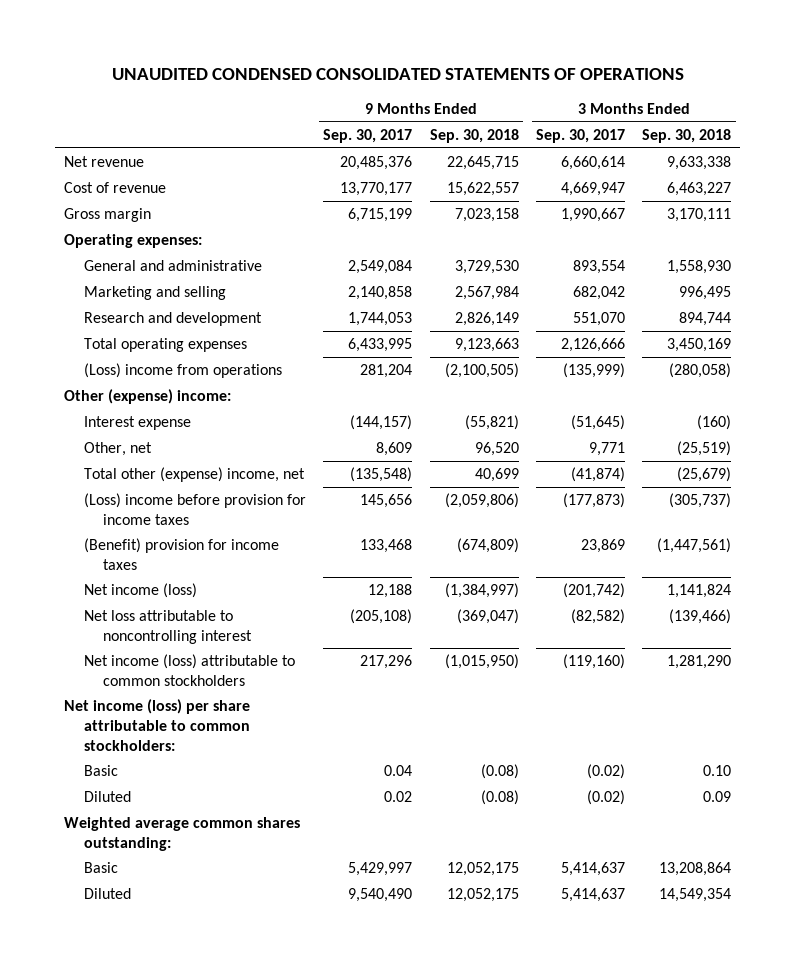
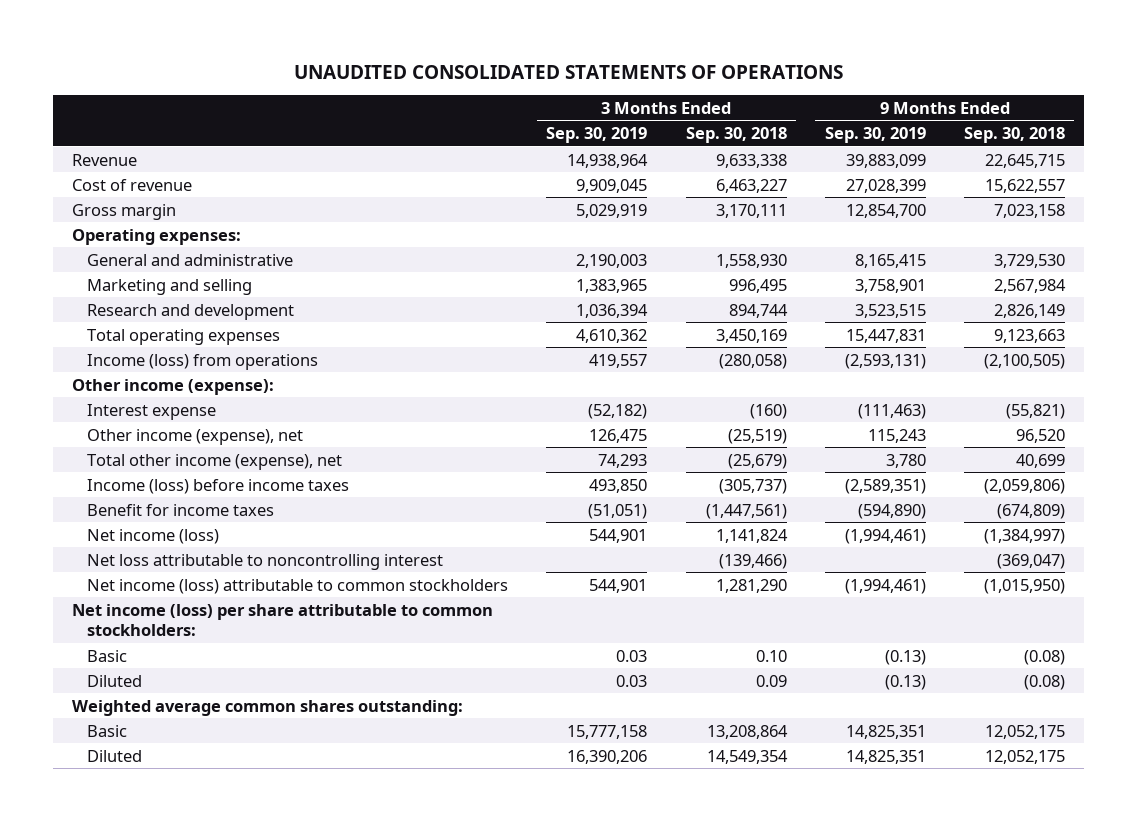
- UNAUDITED CONDENSED CONSOLIDATED STATEMENTS OF OPERATIONS
+ UNAUDITED CONSOLIDATED STATEMENTS OF OPERATIONS
- | 9 Months Ended Sep. 30, 2017 | 9 Months Ended Sep. 30, 2018 | 3 Months Ended Sep. 30, 2017 | 3 Months Ended Sep. 30, 2018
+ | 3 Months Ended Sep. 30, 2019 | 3 Months Ended Sep. 30, 2018 | 9 Months Ended Sep. 30, 2019 | 9 Months Ended Sep. 30, 2018
- Net revenue | 20,485,376 | 22,645,715 | 6,660,614 | 9,633,338
+ Revenue | 14,938,964 | 9,633,338 | 39,883,099 | 22,645,715
- (Loss) income from operations | 281,204 | (2,100,505) | (135,999) | (280,058)
- Other (expense) income:
+ Income (loss) from operations | 419,557 | (280,058) | (2,593,131) | (2,100,505)
+ Other income (expense):
- Other, net | 8,609 | 96,520 | 9,771 | (25,519)
- Total other (expense) income, net | (135,548) | 40,699 | (41,874) | (25,679)
- (Loss) income before provision for income taxes | 145,656 | (2,059,806) | (177,873) | (305,737)
- (Benefit) provision for income taxes | 133,468 | (674,809) | 23,869 | (1,447,561)
+ Other income (expense), net | 126,475 | (25,519) | 115,243 | 96,520
+ Total other income (expense), net | 74,293 | (25,679) | 3,780 | 40,699
+ Income (loss) before income taxes | 493,850 | (305,737) | (2,589,351) | (2,059,806)
+ Benefit for income taxes | (51,051) | (1,447,561) | (594,890) | (674,809)

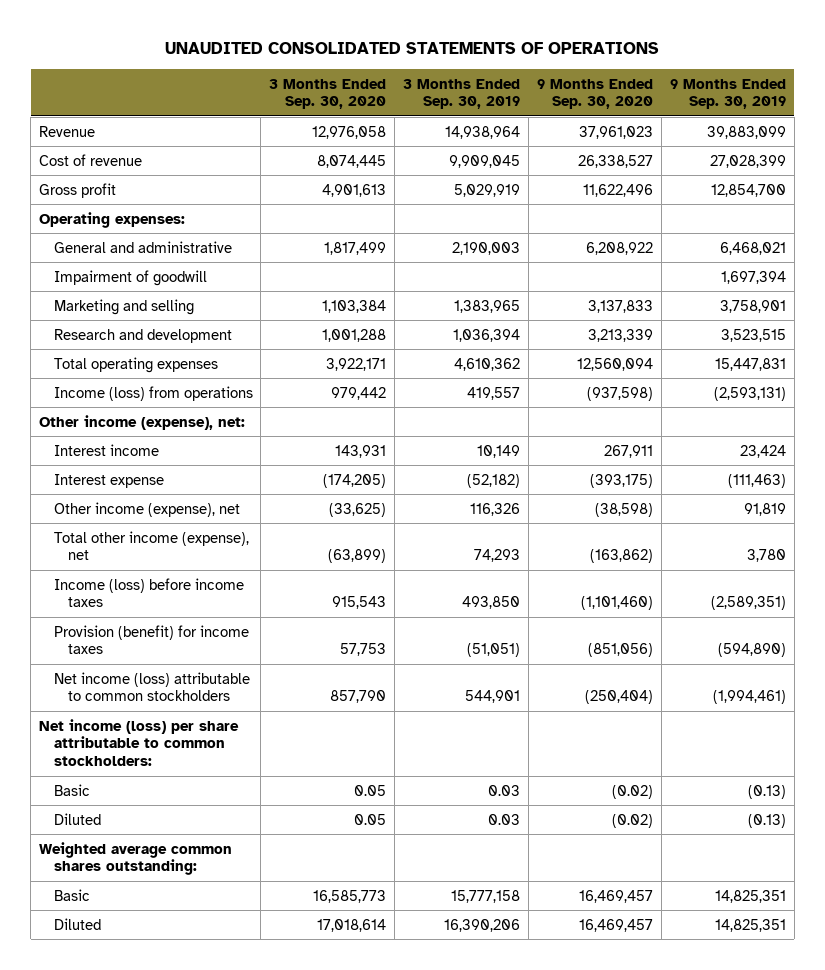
- | 3 Months Ended Sep. 30, 2019 | 3 Months Ended Sep. 30, 2018 | 9 Months Ended Sep. 30, 2019 | 9 Months Ended Sep. 30, 2018
+ | 3 Months Ended Sep. 30, 2020 | 3 Months Ended Sep. 30, 2019 | 9 Months Ended Sep. 30, 2020 | 9 Months Ended Sep. 30, 2019
- Gross margin | 5,029,919 | 3,170,111 | 12,854,700 | 7,023,158
+ Gross profit | 4,901,613 | 5,029,919 | 11,622,496 | 12,854,700
- General and administrative | 2,190,003 | 1,558,930 | 8,165,415 | 3,729,530
+ General and administrative | 1,817,499 | 2,190,003 | 6,208,922 | 6,468,021
+ Impairment of goodwill | | | | 1,697,394
- Other income (expense):
+ Other income (expense), net:
+ Interest income | 143,931 | 10,149 | 267,911 | 23,424
- Other income (expense), net | 126,475 | (25,519) | 115,243 | 96,520
+ Other income (expense), net | (33,625) | 116,326 | (38,598) | 91,819
- Benefit for income taxes | (51,051) | (1,447,561) | (594,890) | (674,809)
- Net income (loss) | 544,901 | 1,141,824 | (1,994,461) | (1,384,997)
- Net loss attributable to noncontrolling interest | | (139,466) | | (369,047)
+ Provision (benefit) for income taxes | 57,753 | (51,051) | (851,056) | (594,890)

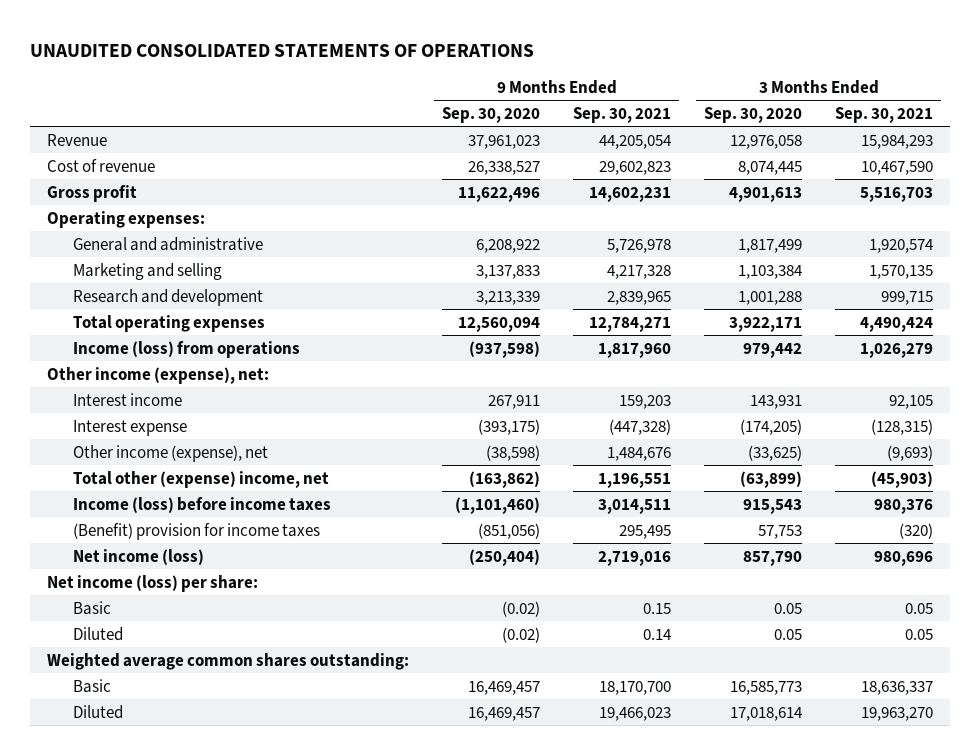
- | 3 Months Ended Sep. 30, 2020 | 3 Months Ended Sep. 30, 2019 | 9 Months Ended Sep. 30, 2020 | 9 Months Ended Sep. 30, 2019
+ | 9 Months Ended Sep. 30, 2020 | 9 Months Ended Sep. 30, 2021 | 3 Months Ended Sep. 30, 2020 | 3 Months Ended Sep. 30, 2021
- Impairment of goodwill | | | | 1,697,394
- Total other income (expense), net | (63,899) | 74,293 | (163,862) | 3,780
+ Total other (expense) income, net | (163,862) | 1,196,551 | (63,899) | (45,903)
- Provision (benefit) for income taxes | 57,753 | (51,051) | (851,056) | (594,890)
- Net income (loss) attributable to common stockholders | 857,790 | 544,901 | (250,404) | (1,994,461)
- Net income (loss) per share attributable to common stockholders:
+ (Benefit) provision for income taxes | (851,056) | 295,495 | 57,753 | (320)
+ Net income (loss) | (250,404) | 2,719,016 | 857,790 | 980,696
+ Net income (loss) per share:

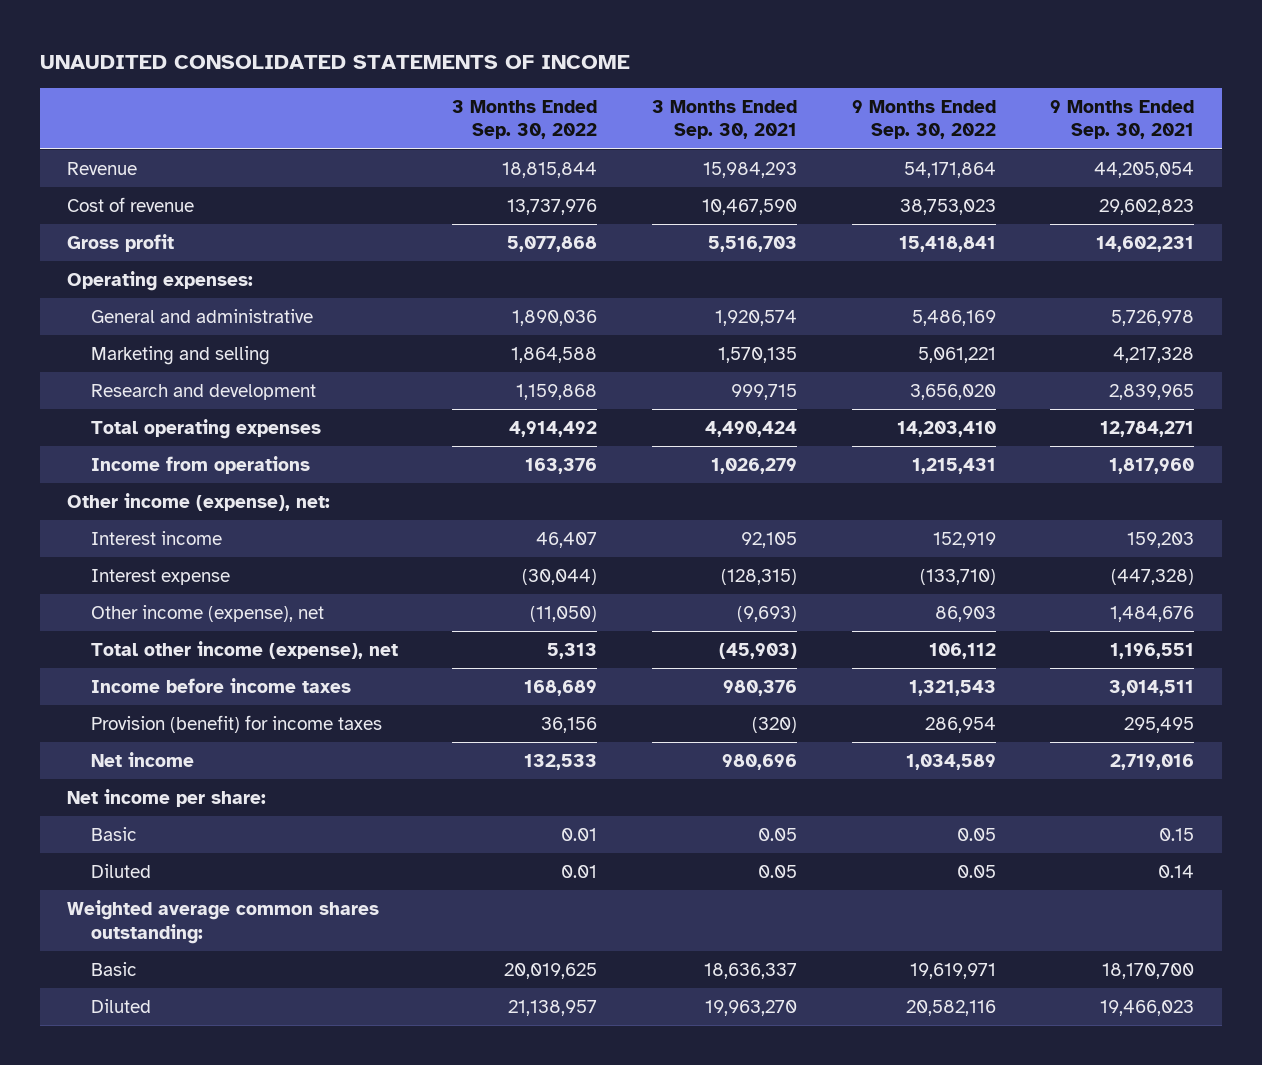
- UNAUDITED CONSOLIDATED STATEMENTS OF OPERATIONS
+ UNAUDITED CONSOLIDATED STATEMENTS OF INCOME
- | 9 Months Ended Sep. 30, 2020 | 9 Months Ended Sep. 30, 2021 | 3 Months Ended Sep. 30, 2020 | 3 Months Ended Sep. 30, 2021
+ | 3 Months Ended Sep. 30, 2022 | 3 Months Ended Sep. 30, 2021 | 9 Months Ended Sep. 30, 2022 | 9 Months Ended Sep. 30, 2021
- Income (loss) from operations | (937,598) | 1,817,960 | 979,442 | 1,026,279
+ Income from operations | 163,376 | 1,026,279 | 1,215,431 | 1,817,960
- Total other (expense) income, net | (163,862) | 1,196,551 | (63,899) | (45,903)
- Income (loss) before income taxes | (1,101,460) | 3,014,511 | 915,543 | 980,376
- (Benefit) provision for income taxes | (851,056) | 295,495 | 57,753 | (320)
- Net income (loss) | (250,404) | 2,719,016 | 857,790 | 980,696
- Net income (loss) per share:
+ Total other income (expense), net | 5,313 | (45,903) | 106,112 | 1,196,551
+ Income before income taxes | 168,689 | 980,376 | 1,321,543 | 3,014,511
+ Provision (benefit) for income taxes | 36,156 | (320) | 286,954 | 295,495
+ Net income | 132,533 | 980,696 | 1,034,589 | 2,719,016
+ Net income per share:

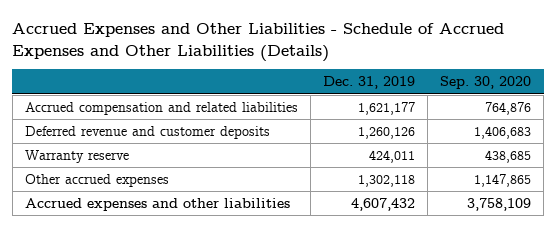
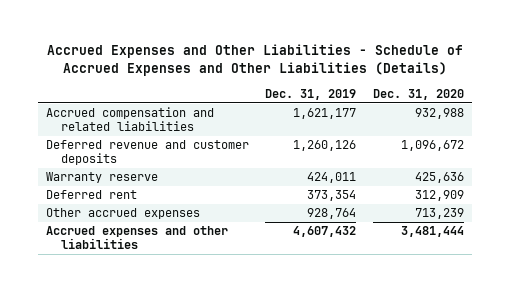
- | Dec. 31, 2019 | Sep. 30, 2020
+ | Dec. 31, 2019 | Dec. 31, 2020
- Other accrued expenses | 1,302,118 | 1,147,865
+ Deferred rent | 373,354 | 312,909
+ Other accrued expenses | 928,764 | 713,239

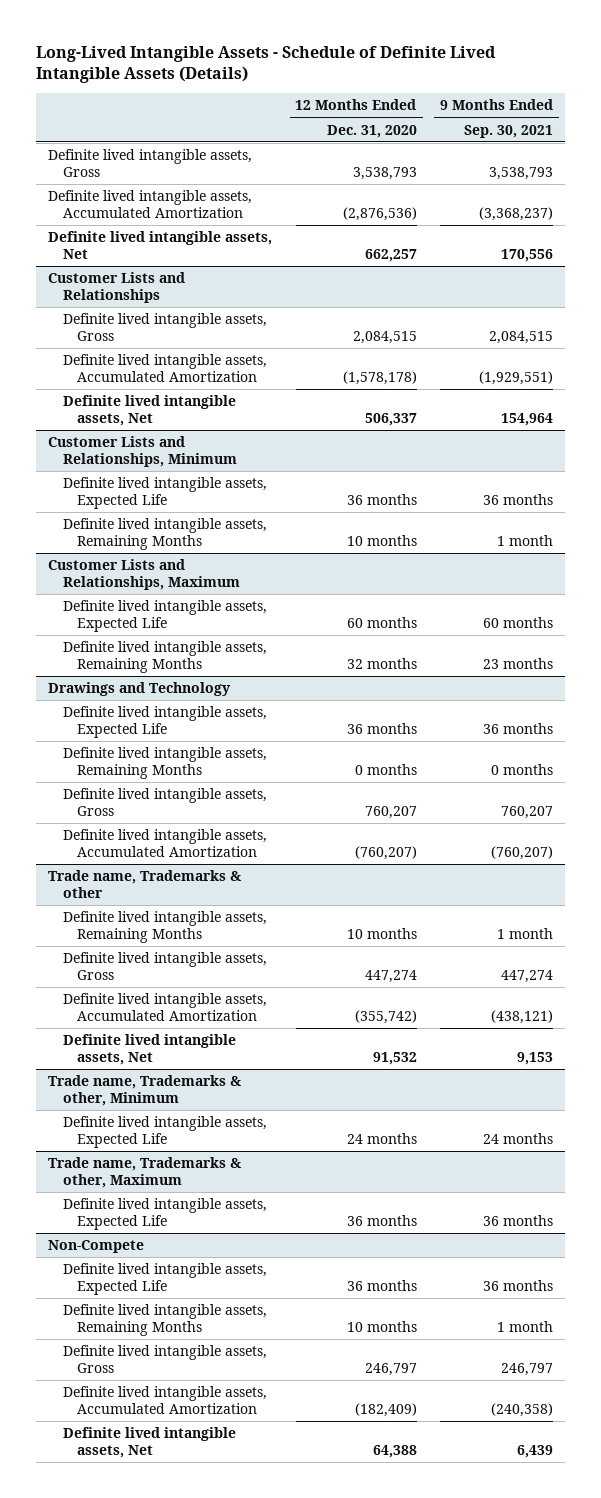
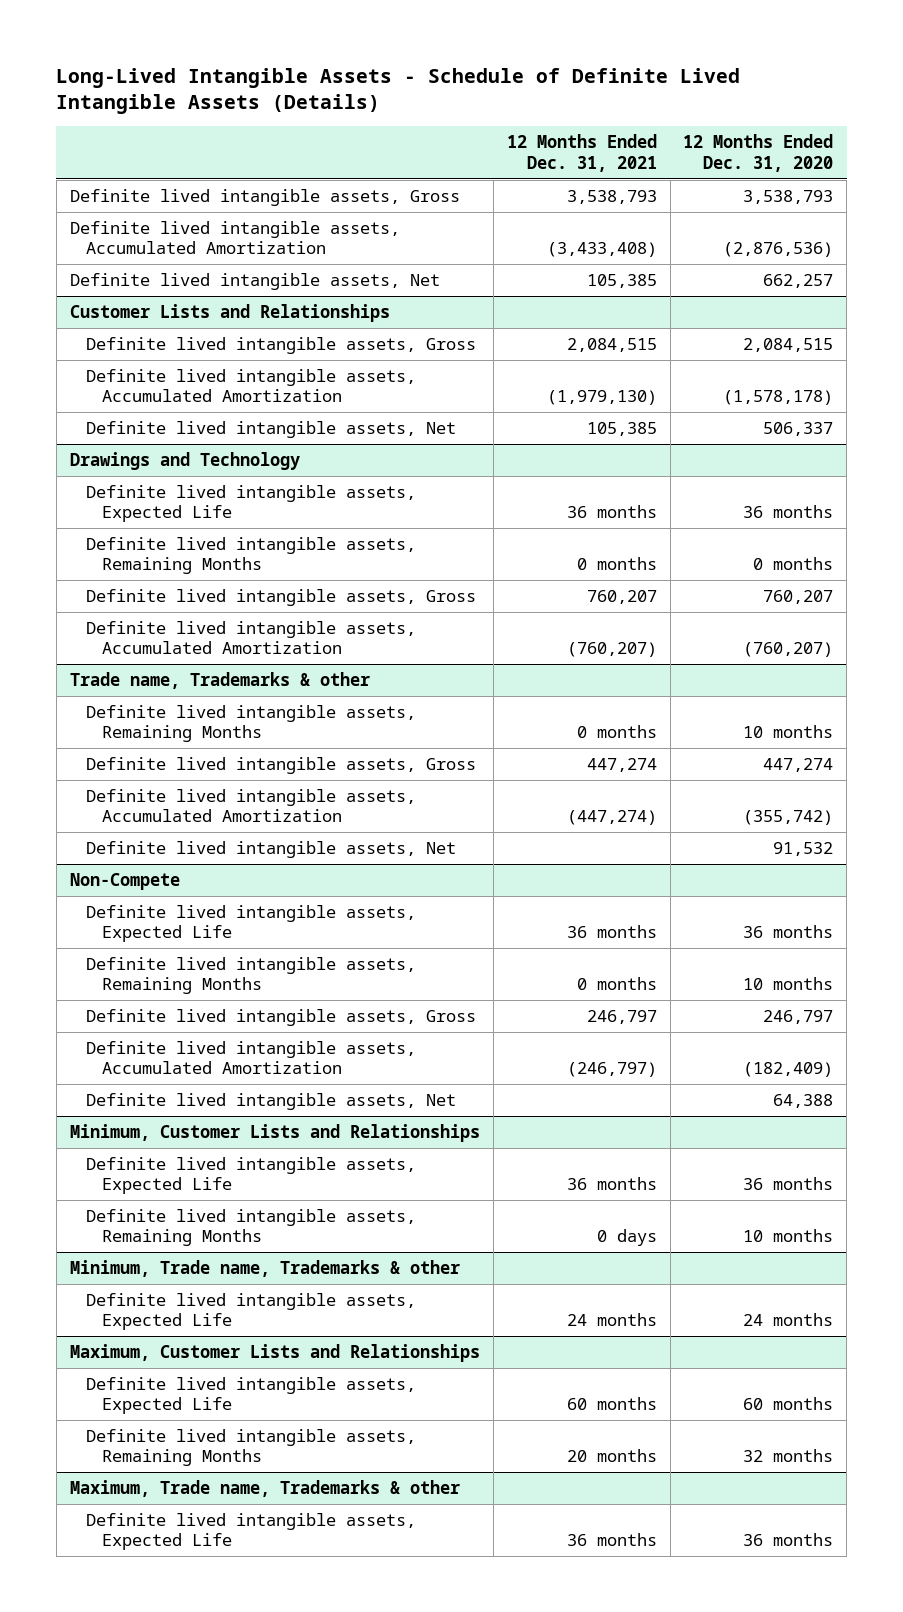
- | 12 Months Ended Dec. 31, 2020 | 9 Months Ended Sep. 30, 2021
+ | 12 Months Ended Dec. 31, 2021 | 12 Months Ended Dec. 31, 2020
- Customer Lists and Relationships, Minimum
- Definite lived intangible assets, Expected Life | 36 months | 36 months
- Definite lived intangible assets, Remaining Months | 10 months | 1 month
- Customer Lists and Relationships, Maximum
- Definite lived intangible assets, Expected Life | 60 months | 60 months
- Definite lived intangible assets, Remaining Months | 32 months | 23 months
- Trade name, Trademarks & other, Minimum
- Definite lived intangible assets, Expected Life | 24 months | 24 months
- Trade name, Trademarks & other, Maximum
- Definite lived intangible assets, Expected Life | 36 months | 36 months
+ Minimum, Customer Lists and Relationships
+ Definite lived intangible assets, Expected Life | 36 months | 36 months
+ Definite lived intangible assets, Remaining Months | 0 days | 10 months
+ Minimum, Trade name, Trademarks & other
+ Definite lived intangible assets, Expected Life | 24 months | 24 months
+ Maximum, Customer Lists and Relationships
+ Definite lived intangible assets, Expected Life | 60 months | 60 months
+ Definite lived intangible assets, Remaining Months | 20 months | 32 months
+ Maximum, Trade name, Trademarks & other
+ Definite lived intangible assets, Expected Life | 36 months | 36 months

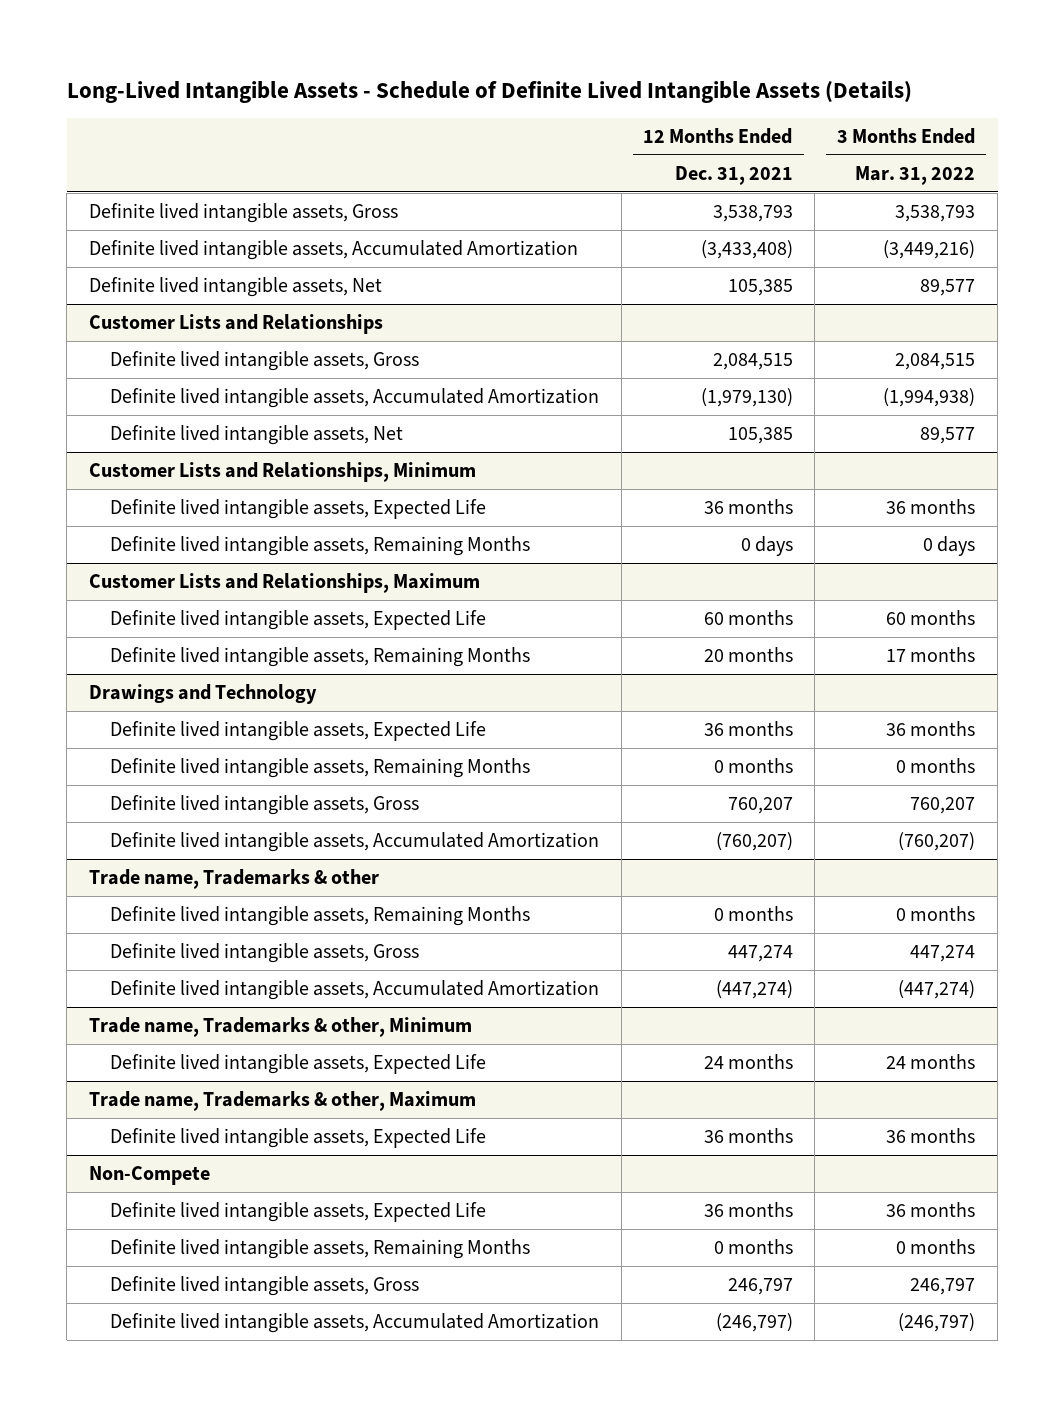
- | 12 Months Ended Dec. 31, 2021 | 12 Months Ended Dec. 31, 2020
+ | 12 Months Ended Dec. 31, 2021 | 3 Months Ended Mar. 31, 2022
+ Customer Lists and Relationships, Minimum
+ Definite lived intangible assets, Expected Life | 36 months | 36 months
+ Definite lived intangible assets, Remaining Months | 0 days | 0 days
+ Customer Lists and Relationships, Maximum
+ Definite lived intangible assets, Expected Life | 60 months | 60 months
+ Definite lived intangible assets, Remaining Months | 20 months | 17 months
@ Trade name, Trademarks & other
- Definite lived intangible assets, Net | | 91,532
+ Trade name, Trademarks & other, Minimum
+ Definite lived intangible assets, Expected Life | 24 months | 24 months
+ Trade name, Trademarks & other, Maximum
+ Definite lived intangible assets, Expected Life | 36 months | 36 months
@ Non-Compete
- Definite lived intangible assets, Net | | 64,388
- Minimum, Customer Lists and Relationships
- Definite lived intangible assets, Expected Life | 36 months | 36 months
- Definite lived intangible assets, Remaining Months | 0 days | 10 months
- Minimum, Trade name, Trademarks & other
- Definite lived intangible assets, Expected Life | 24 months | 24 months
- Maximum, Customer Lists and Relationships
- Definite lived intangible assets, Expected Life | 60 months | 60 months
- Definite lived intangible assets, Remaining Months | 20 months | 32 months
- Maximum, Trade name, Trademarks & other
- Definite lived intangible assets, Expected Life | 36 months | 36 months

